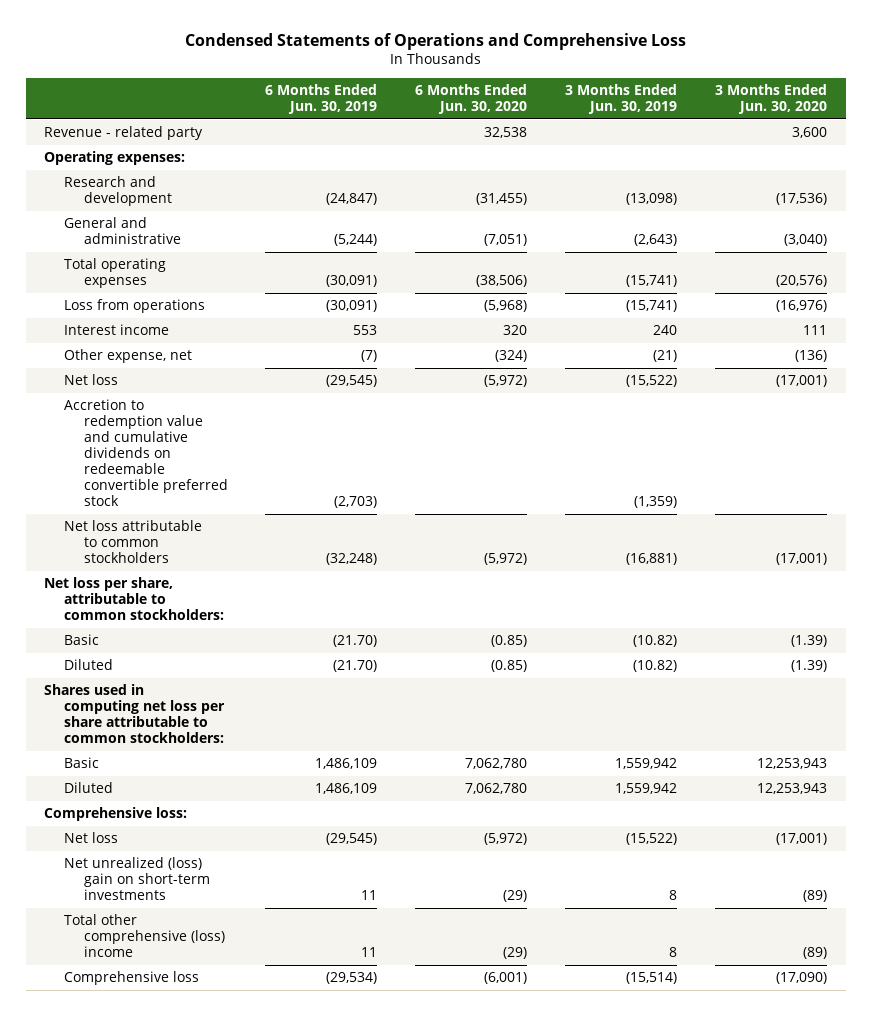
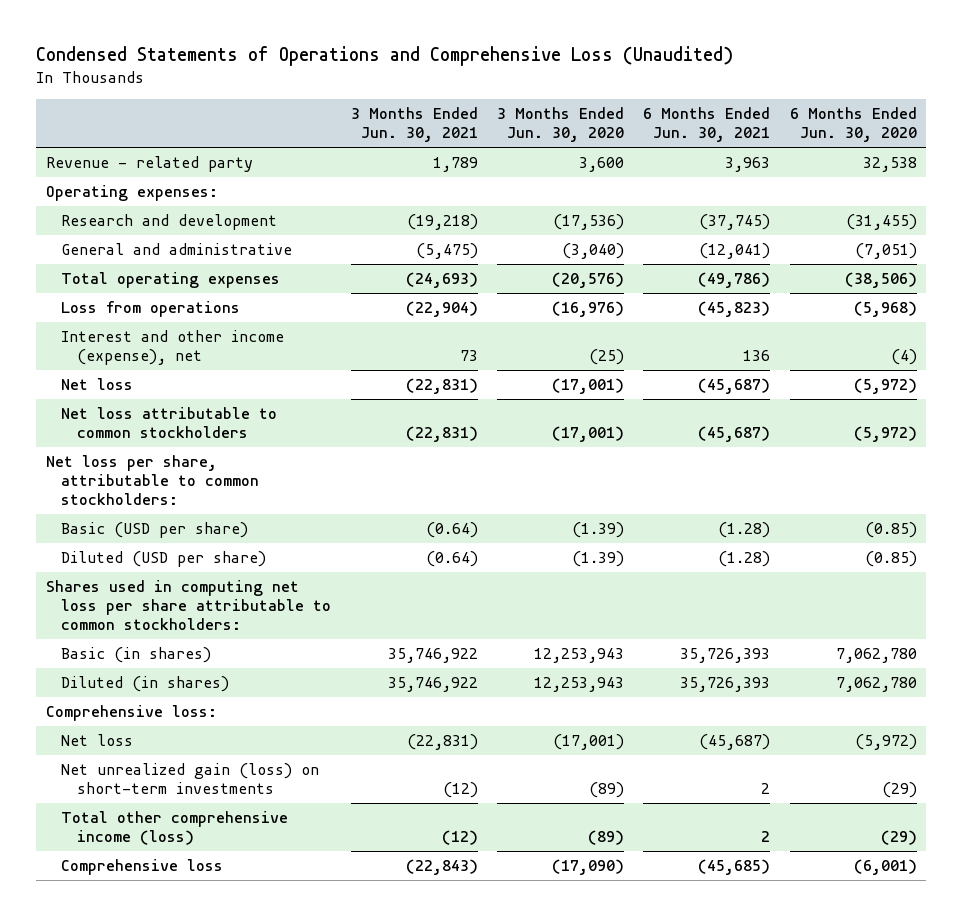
- Condensed Statements of Operations and Comprehensive Loss
+ Condensed Statements of Operations and Comprehensive Loss (Unaudited)
- | 6 Months Ended Jun. 30, 2019 | 6 Months Ended Jun. 30, 2020 | 3 Months Ended Jun. 30, 2019 | 3 Months Ended Jun. 30, 2020
+ | 3 Months Ended Jun. 30, 2021 | 3 Months Ended Jun. 30, 2020 | 6 Months Ended Jun. 30, 2021 | 6 Months Ended Jun. 30, 2020
- Interest income | 553 | 320 | 240 | 111
- Other expense, net | (7) | (324) | (21) | (136)
+ Interest and other income (expense), net | 73 | (25) | 136 | (4)
- Accretion to redemption value and cumulative dividends on redeemable convertible preferred stock | (2,703) | | (1,359) |
- Basic | (21.70) | (0.85) | (10.82) | (1.39)
- Diluted | (21.70) | (0.85) | (10.82) | (1.39)
+ Basic (USD per share) | (0.64) | (1.39) | (1.28) | (0.85)
+ Diluted (USD per share) | (0.64) | (1.39) | (1.28) | (0.85)
- Basic | 1,486,109 | 7,062,780 | 1,559,942 | 12,253,943
- Diluted | 1,486,109 | 7,062,780 | 1,559,942 | 12,253,943
+ Basic (in shares) | 35,746,922 | 12,253,943 | 35,726,393 | 7,062,780
+ Diluted (in shares) | 35,746,922 | 12,253,943 | 35,726,393 | 7,062,780
- Net unrealized (loss) gain on short-term investments | 11 | (29) | 8 | (89)
- Total other comprehensive (loss) income | 11 | (29) | 8 | (89)
+ Net unrealized gain (loss) on short-term investments | (12) | (89) | 2 | (29)
+ Total other comprehensive income (loss) | (12) | (89) | 2 | (29)

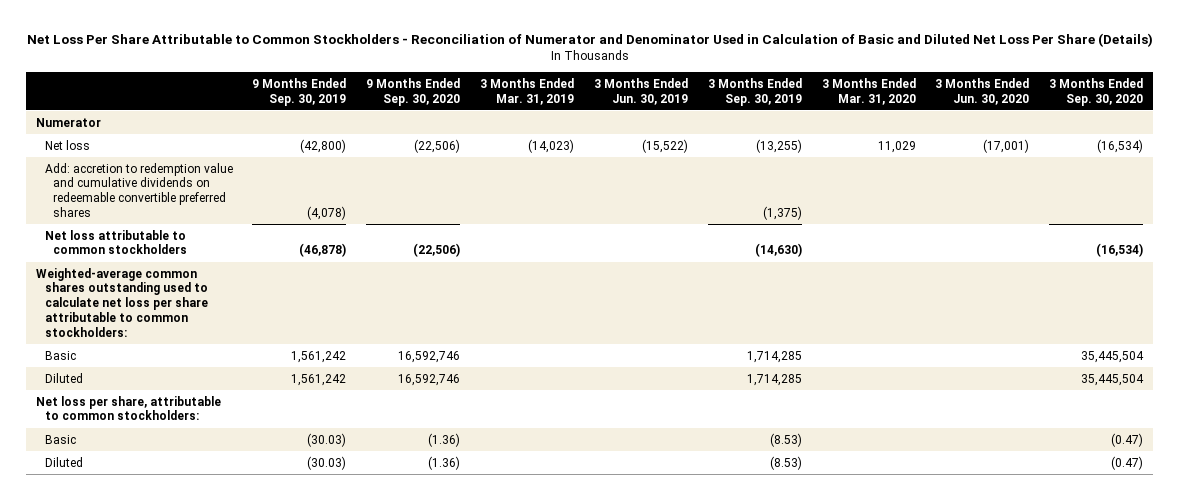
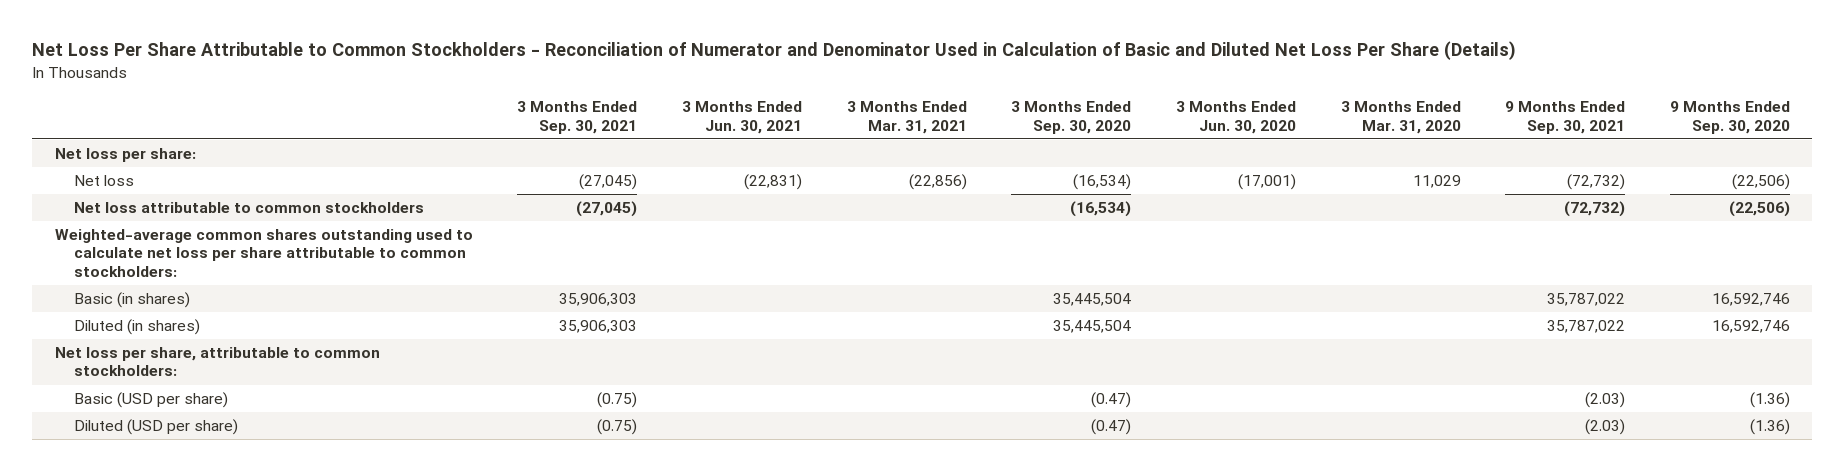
- | 9 Months Ended Sep. 30, 2019 | 9 Months Ended Sep. 30, 2020 | 3 Months Ended Mar. 31, 2019 | 3 Months Ended Jun. 30, 2019 | 3 Months Ended Sep. 30, 2019 | 3 Months Ended Mar. 31, 2020 | 3 Months Ended Jun. 30, 2020 | 3 Months Ended Sep. 30, 2020
+ | 3 Months Ended Sep. 30, 2021 | 3 Months Ended Jun. 30, 2021 | 3 Months Ended Mar. 31, 2021 | 3 Months Ended Sep. 30, 2020 | 3 Months Ended Jun. 30, 2020 | 3 Months Ended Mar. 31, 2020 | 9 Months Ended Sep. 30, 2021 | 9 Months Ended Sep. 30, 2020
- Numerator
+ Net loss per share:
- Add: accretion to redemption value and cumulative dividends on redeemable convertible preferred shares | (4,078) | | | | (1,375) | | |
- Basic | 1,561,242 | 16,592,746 | | | 1,714,285 | | | 35,445,504
- Diluted | 1,561,242 | 16,592,746 | | | 1,714,285 | | | 35,445,504
+ Basic (in shares) | 35,906,303 | | | 35,445,504 | | | 35,787,022 | 16,592,746
+ Diluted (in shares) | 35,906,303 | | | 35,445,504 | | | 35,787,022 | 16,592,746
- Basic | (30.03) | (1.36) | | | (8.53) | | | (0.47)
- Diluted | (30.03) | (1.36) | | | (8.53) | | | (0.47)
+ Basic (USD per share) | (0.75) | | | (0.47) | | | (2.03) | (1.36)
+ Diluted (USD per share) | (0.75) | | | (0.47) | | | (2.03) | (1.36)

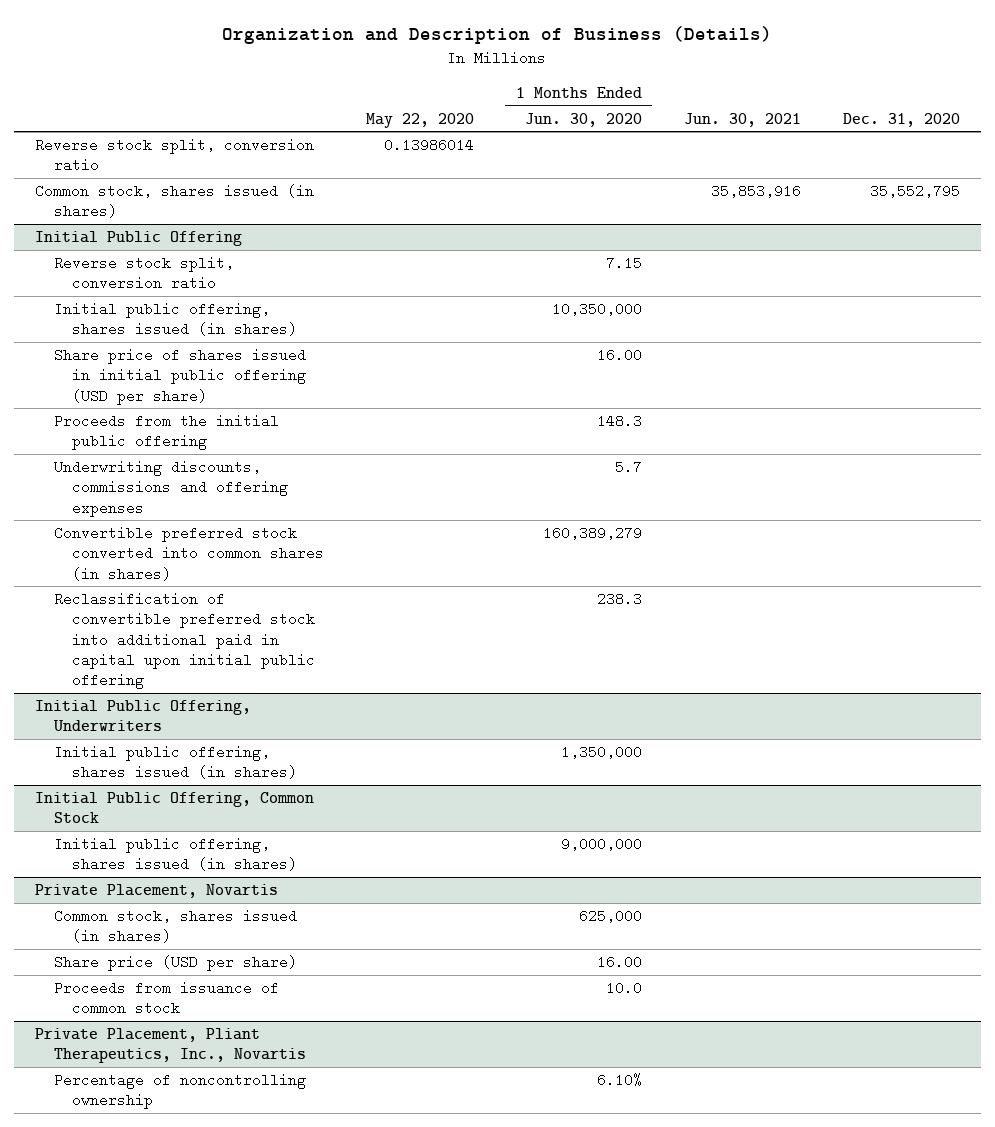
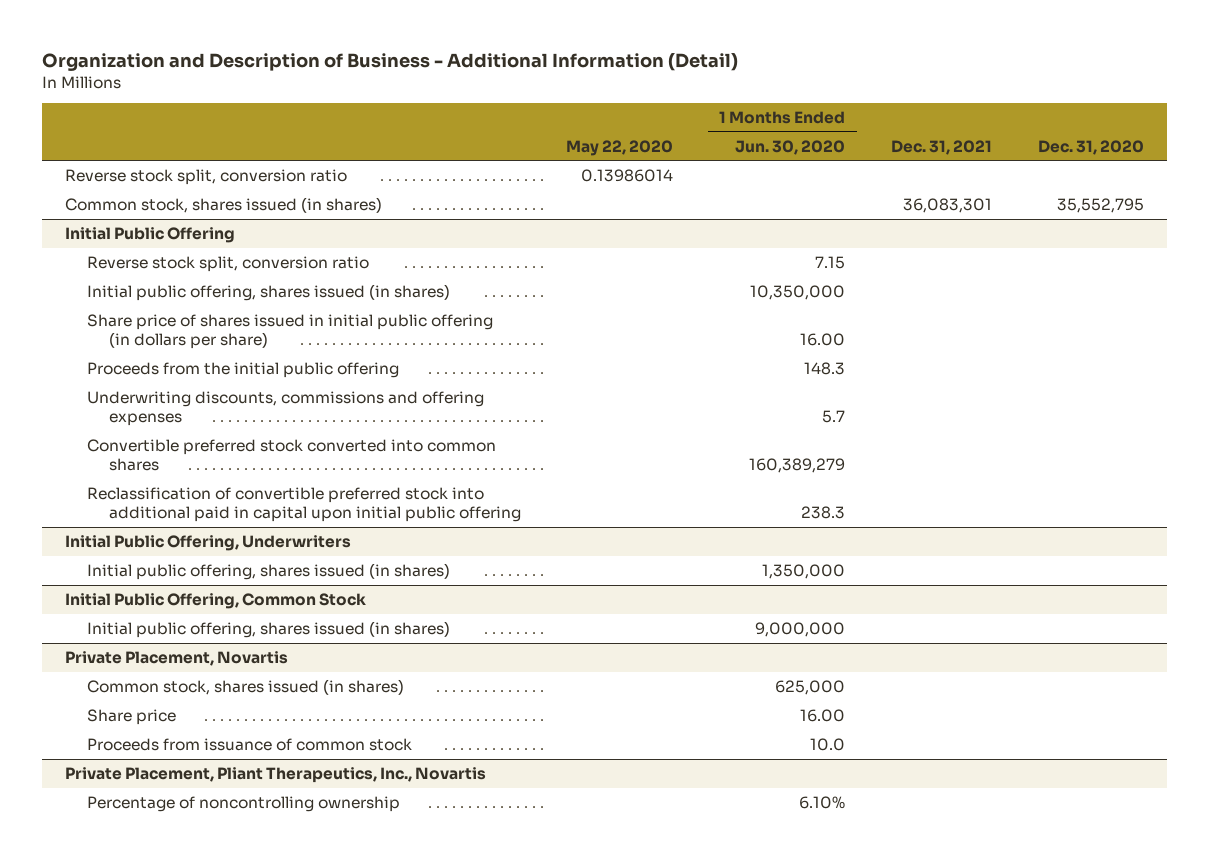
- Organization and Description of Business (Details)
+ Organization and Description of Business - Additional Information (Detail)
- | May 22, 2020 | 1 Months Ended Jun. 30, 2020 | Jun. 30, 2021 | Dec. 31, 2020
+ | May 22, 2020 | 1 Months Ended Jun. 30, 2020 | Dec. 31, 2021 | Dec. 31, 2020
@ Initial Public Offering
- Share price of shares issued in initial public offering (USD per share) | | 16.00 | |
+ Share price of shares issued in initial public offering (in dollars per share) | | 16.00 | |
- Convertible preferred stock converted into common shares (in shares) | | 160,389,279 | |
+ Convertible preferred stock converted into common shares | | 160,389,279 | |
@ Private Placement, Novartis
- Share price (USD per share) | | 16.00 | |
+ Share price | | 16.00 | |

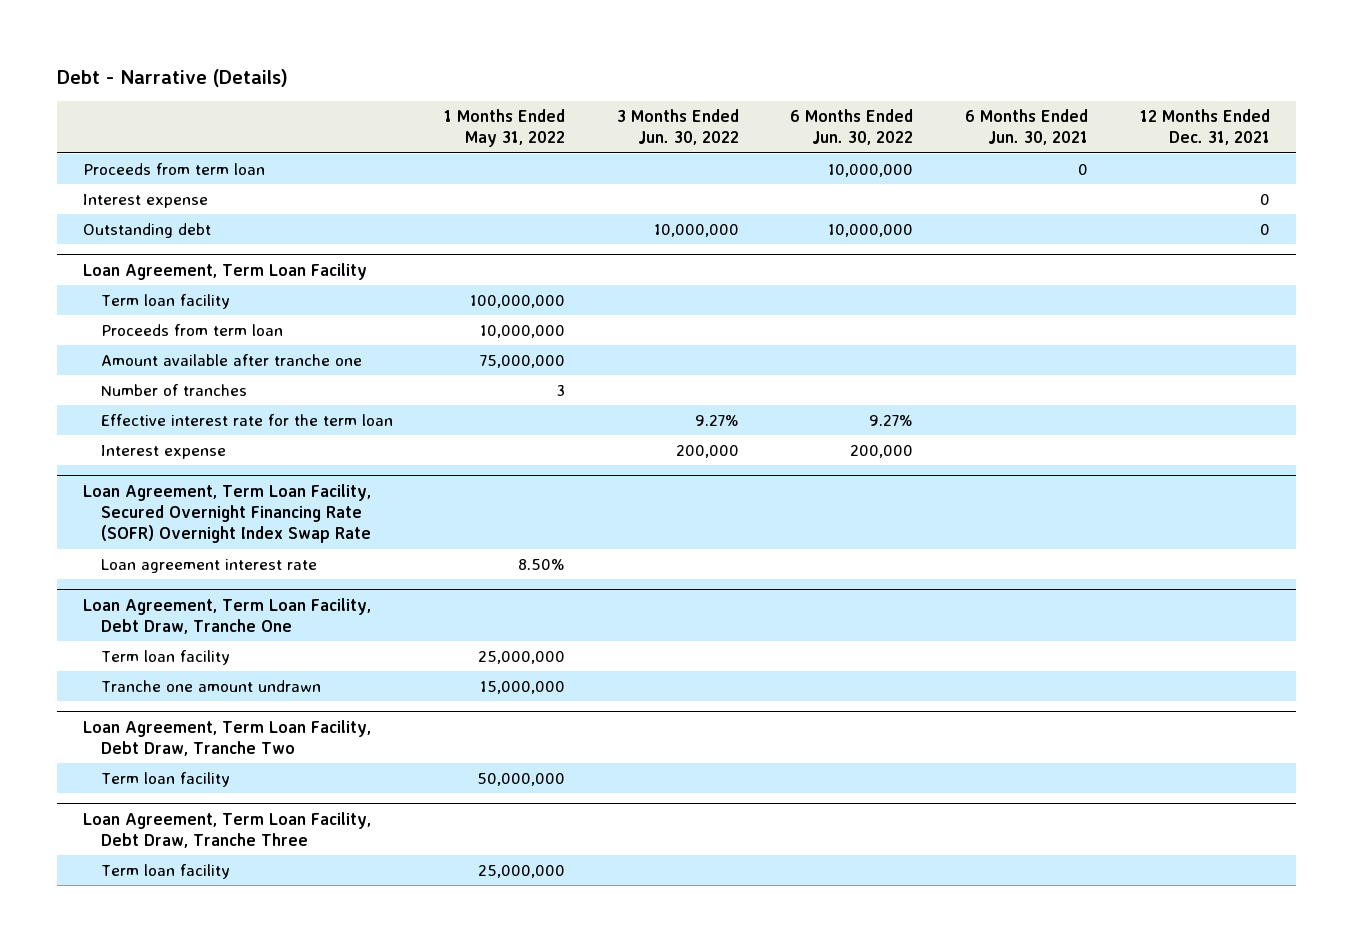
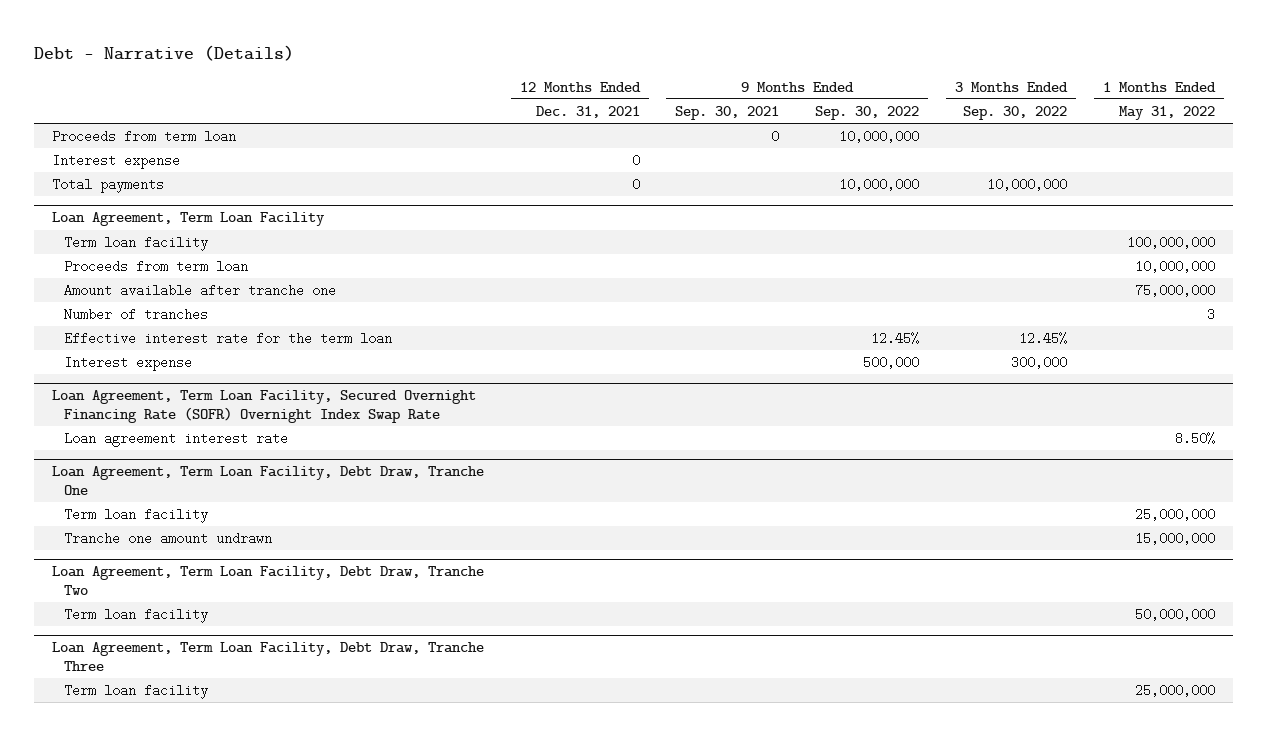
- | 1 Months Ended May 31, 2022 | 3 Months Ended Jun. 30, 2022 | 6 Months Ended Jun. 30, 2022 | 6 Months Ended Jun. 30, 2021 | 12 Months Ended Dec. 31, 2021
+ | 12 Months Ended Dec. 31, 2021 | 9 Months Ended Sep. 30, 2021 | 9 Months Ended Sep. 30, 2022 | 3 Months Ended Sep. 30, 2022 | 1 Months Ended May 31, 2022
- Outstanding debt | | 10,000,000 | 10,000,000 | | 0
+ Total payments | 0 | | 10,000,000 | 10,000,000 |

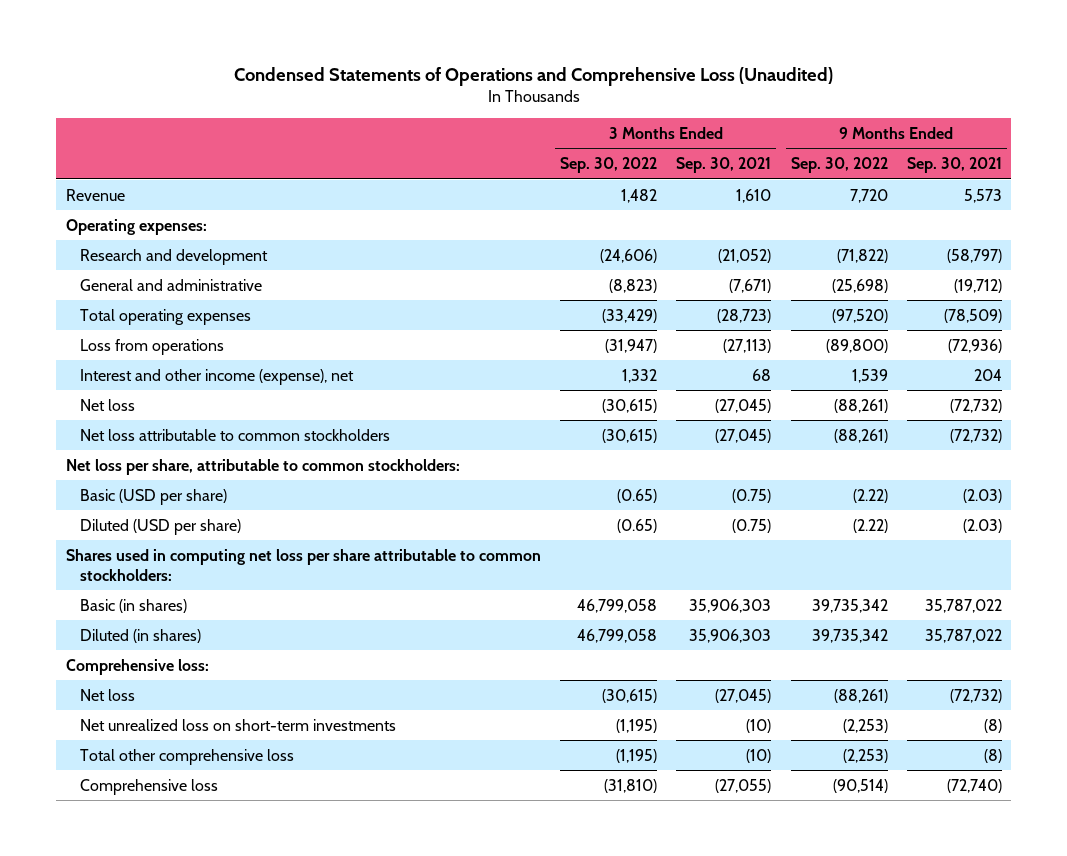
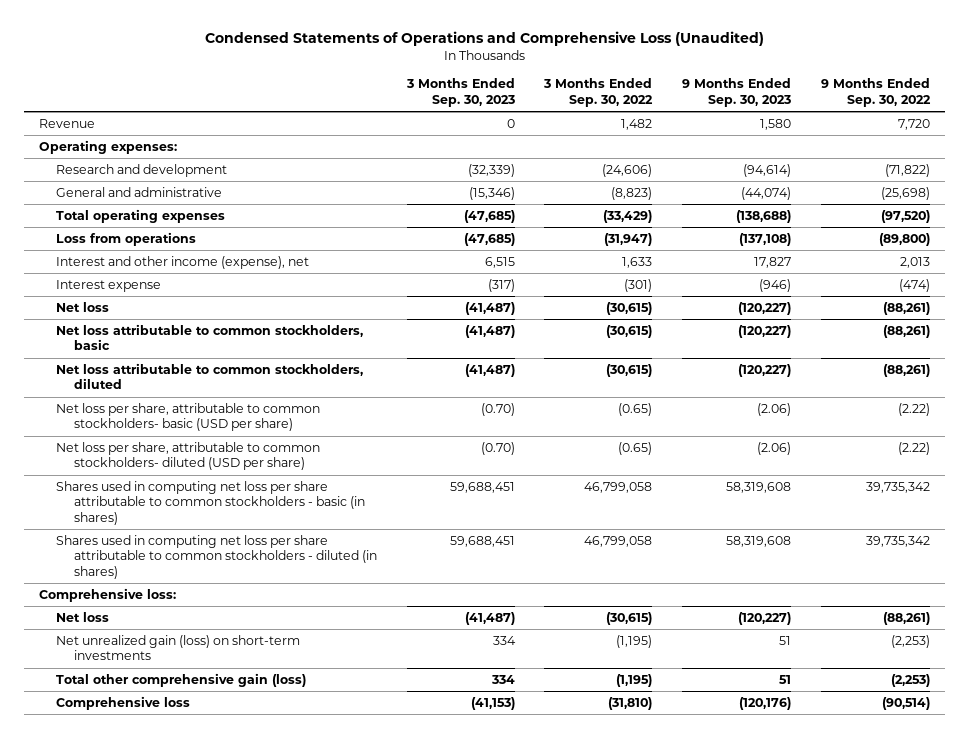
- | 3 Months Ended Sep. 30, 2022 | 3 Months Ended Sep. 30, 2021 | 9 Months Ended Sep. 30, 2022 | 9 Months Ended Sep. 30, 2021
+ | 3 Months Ended Sep. 30, 2023 | 3 Months Ended Sep. 30, 2022 | 9 Months Ended Sep. 30, 2023 | 9 Months Ended Sep. 30, 2022
- Interest and other income (expense), net | 1,332 | 68 | 1,539 | 204
+ Interest and other income (expense), net | 6,515 | 1,633 | 17,827 | 2,013
+ Interest expense | (317) | (301) | (946) | (474)
- Net loss attributable to common stockholders | (30,615) | (27,045) | (88,261) | (72,732)
- Net loss per share, attributable to common stockholders:
- Basic (USD per share) | (0.65) | (0.75) | (2.22) | (2.03)
- Diluted (USD per share) | (0.65) | (0.75) | (2.22) | (2.03)
- Shares used in computing net loss per share attributable to common stockholders:
- Basic (in shares) | 46,799,058 | 35,906,303 | 39,735,342 | 35,787,022
- Diluted (in shares) | 46,799,058 | 35,906,303 | 39,735,342 | 35,787,022
+ Net loss attributable to common stockholders, basic | (41,487) | (30,615) | (120,227) | (88,261)
+ Net loss attributable to common stockholders, diluted | (41,487) | (30,615) | (120,227) | (88,261)
+ Net loss per share, attributable to common stockholders- basic (USD per share) | (0.70) | (0.65) | (2.06) | (2.22)
+ Net loss per share, attributable to common stockholders- diluted (USD per share) | (0.70) | (0.65) | (2.06) | (2.22)
+ Shares used in computing net loss per share attributable to common stockholders - basic (in shares) | 59,688,451 | 46,799,058 | 58,319,608 | 39,735,342
+ Shares used in computing net loss per share attributable to common stockholders - diluted (in shares) | 59,688,451 | 46,799,058 | 58,319,608 | 39,735,342
- Net unrealized loss on short-term investments | (1,195) | (10) | (2,253) | (8)
- Total other comprehensive loss | (1,195) | (10) | (2,253) | (8)
+ Net unrealized gain (loss) on short-term investments | 334 | (1,195) | 51 | (2,253)
+ Total other comprehensive gain (loss) | 334 | (1,195) | 51 | (2,253)

